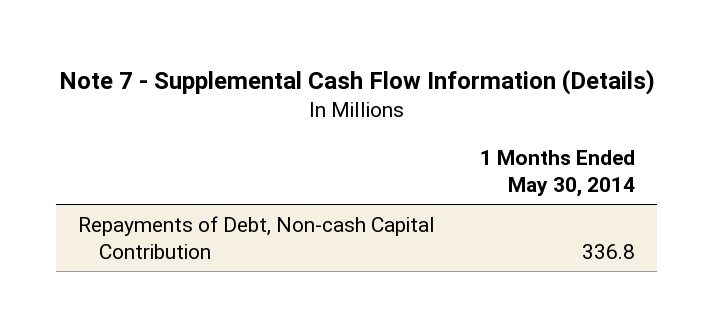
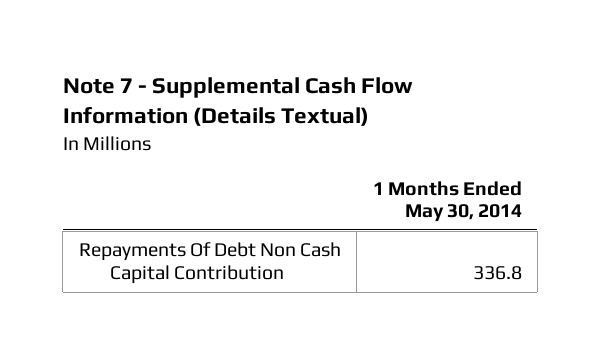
- Note 7 - Supplemental Cash Flow Information (Details)
+ Note 7 - Supplemental Cash Flow Information (Details Textual)
- Repayments of Debt, Non-cash Capital Contribution | 336.8
+ Repayments Of Debt Non Cash Capital Contribution | 336.8

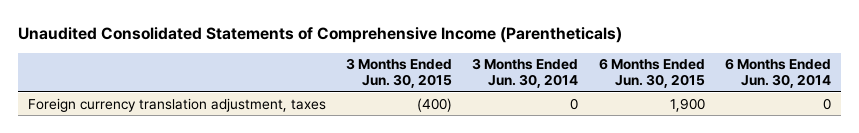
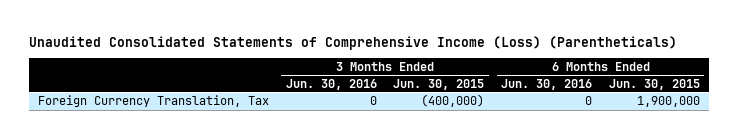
- Unaudited Consolidated Statements of Comprehensive Income (Parentheticals)
+ Unaudited Consolidated Statements of Comprehensive Income (Loss) (Parentheticals)
- | 3 Months Ended Jun. 30, 2015 | 3 Months Ended Jun. 30, 2014 | 6 Months Ended Jun. 30, 2015 | 6 Months Ended Jun. 30, 2014
+ | 3 Months Ended Jun. 30, 2016 | 3 Months Ended Jun. 30, 2015 | 6 Months Ended Jun. 30, 2016 | 6 Months Ended Jun. 30, 2015
- Foreign currency translation adjustment, taxes | (400) | 0 | 1,900 | 0
+ Foreign Currency Translation, Tax | 0 | (400,000) | 0 | 1,900,000

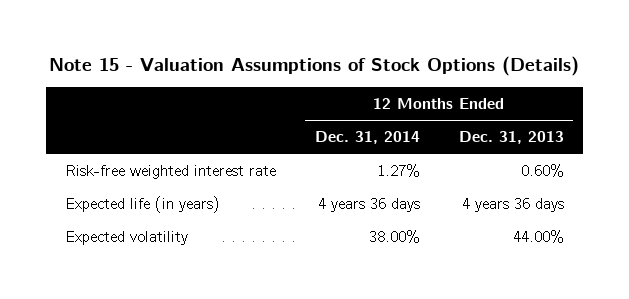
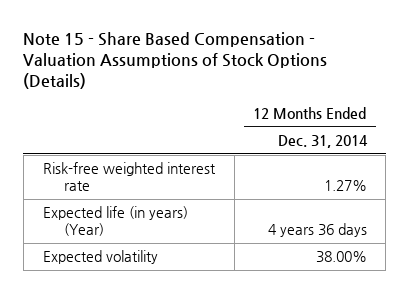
- Note 15 - Valuation Assumptions of Stock Options (Details)
+ Note 15 - Share Based Compensation - Valuation Assumptions of Stock Options (Details)
- | 12 Months Ended Dec. 31, 2014 | 12 Months Ended Dec. 31, 2013
+ | 12 Months Ended Dec. 31, 2014
- Expected life (in years) | 4 years 36 days | 4 years 36 days
+ Expected life (in years) (Year) | 4 years 36 days

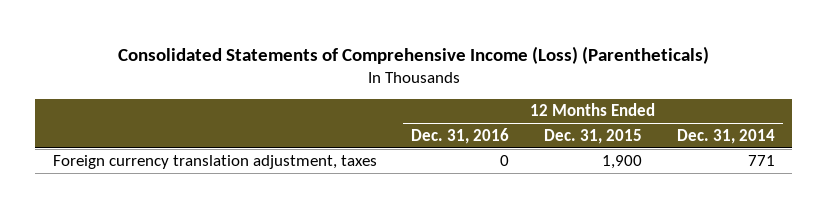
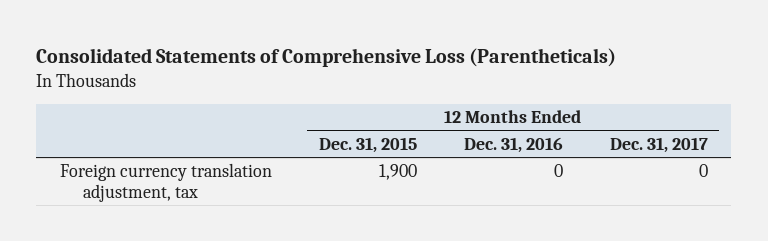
- Consolidated Statements of Comprehensive Income (Loss) (Parentheticals)
+ Consolidated Statements of Comprehensive Loss (Parentheticals)
- | 12 Months Ended Dec. 31, 2016 | 12 Months Ended Dec. 31, 2015 | 12 Months Ended Dec. 31, 2014
+ | 12 Months Ended Dec. 31, 2015 | 12 Months Ended Dec. 31, 2016 | 12 Months Ended Dec. 31, 2017
- Foreign currency translation adjustment, taxes | 0 | 1,900 | 771
+ Foreign currency translation adjustment, tax | 1,900 | 0 | 0

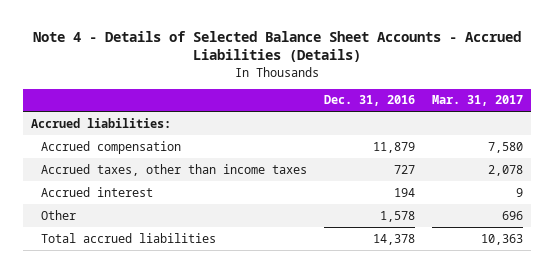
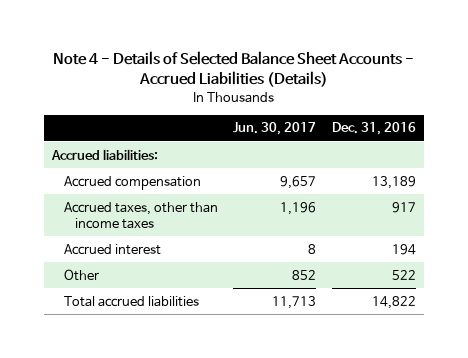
- | Dec. 31, 2016 | Mar. 31, 2017
+ | Jun. 30, 2017 | Dec. 31, 2016
- Accrued compensation | 11,879 | 7,580
- Accrued taxes, other than income taxes | 727 | 2,078
+ Accrued compensation | 9,657 | 13,189
+ Accrued taxes, other than income taxes | 1,196 | 917
- Other | 1,578 | 696
- Total accrued liabilities | 14,378 | 10,363
+ Other | 852 | 522
+ Total accrued liabilities | 11,713 | 14,822

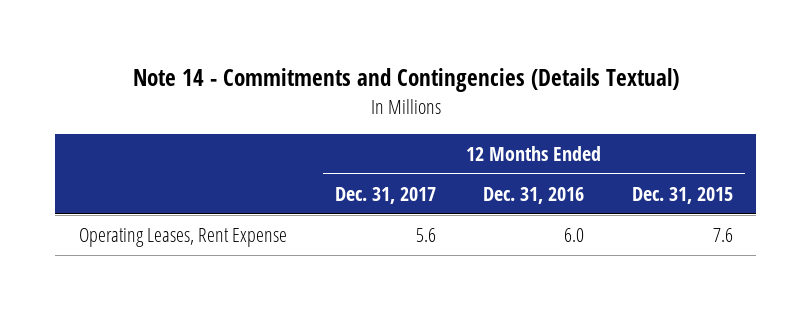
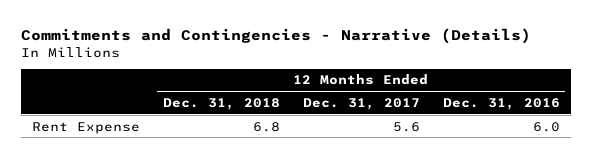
- Note 14 - Commitments and Contingencies (Details Textual)
+ Commitments and Contingencies - Narrative (Details)
- | 12 Months Ended Dec. 31, 2017 | 12 Months Ended Dec. 31, 2016 | 12 Months Ended Dec. 31, 2015
+ | 12 Months Ended Dec. 31, 2018 | 12 Months Ended Dec. 31, 2017 | 12 Months Ended Dec. 31, 2016
- Operating Leases, Rent Expense | 5.6 | 6.0 | 7.6
+ Rent Expense | 6.8 | 5.6 | 6.0

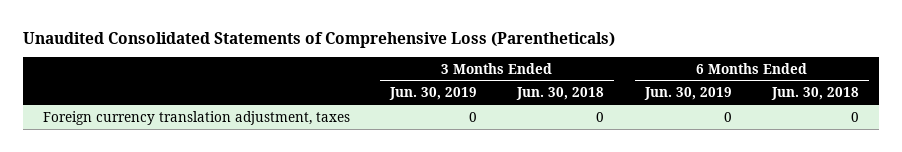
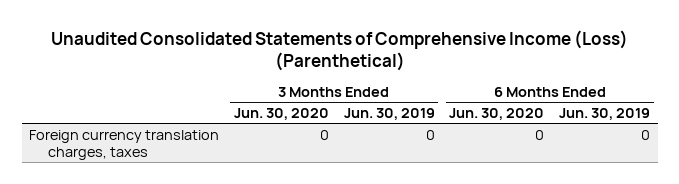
- Unaudited Consolidated Statements of Comprehensive Loss (Parentheticals)
+ Unaudited Consolidated Statements of Comprehensive Income (Loss) (Parenthetical)
- | 3 Months Ended Jun. 30, 2019 | 3 Months Ended Jun. 30, 2018 | 6 Months Ended Jun. 30, 2019 | 6 Months Ended Jun. 30, 2018
+ | 3 Months Ended Jun. 30, 2020 | 3 Months Ended Jun. 30, 2019 | 6 Months Ended Jun. 30, 2020 | 6 Months Ended Jun. 30, 2019
- Foreign currency translation adjustment, taxes | 0 | 0 | 0 | 0
+ Foreign currency translation charges, taxes | 0 | 0 | 0 | 0

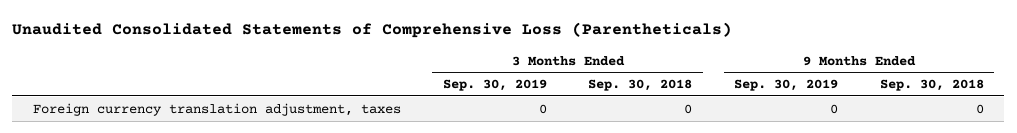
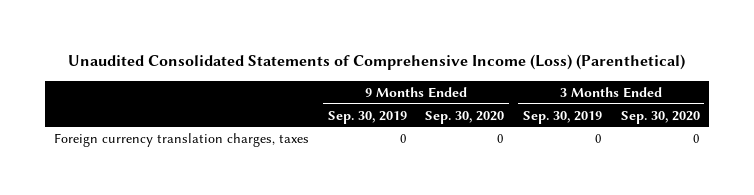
- Unaudited Consolidated Statements of Comprehensive Loss (Parentheticals)
+ Unaudited Consolidated Statements of Comprehensive Income (Loss) (Parenthetical)
- | 3 Months Ended Sep. 30, 2019 | 3 Months Ended Sep. 30, 2018 | 9 Months Ended Sep. 30, 2019 | 9 Months Ended Sep. 30, 2018
+ | 9 Months Ended Sep. 30, 2019 | 9 Months Ended Sep. 30, 2020 | 3 Months Ended Sep. 30, 2019 | 3 Months Ended Sep. 30, 2020
- Foreign currency translation adjustment, taxes | 0 | 0 | 0 | 0
+ Foreign currency translation charges, taxes | 0 | 0 | 0 | 0

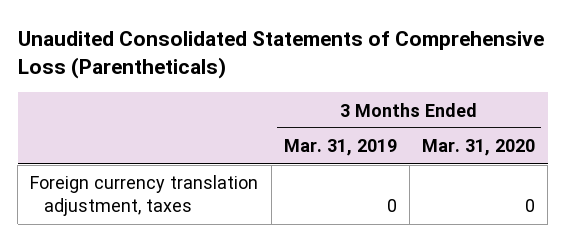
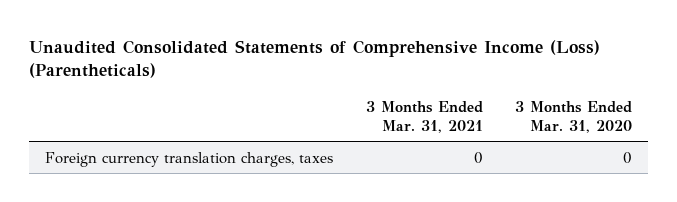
- Unaudited Consolidated Statements of Comprehensive Loss (Parentheticals)
+ Unaudited Consolidated Statements of Comprehensive Income (Loss) (Parentheticals)
- | 3 Months Ended Mar. 31, 2019 | 3 Months Ended Mar. 31, 2020
+ | 3 Months Ended Mar. 31, 2021 | 3 Months Ended Mar. 31, 2020
- Foreign currency translation adjustment, taxes | 0 | 0
+ Foreign currency translation charges, taxes | 0 | 0

